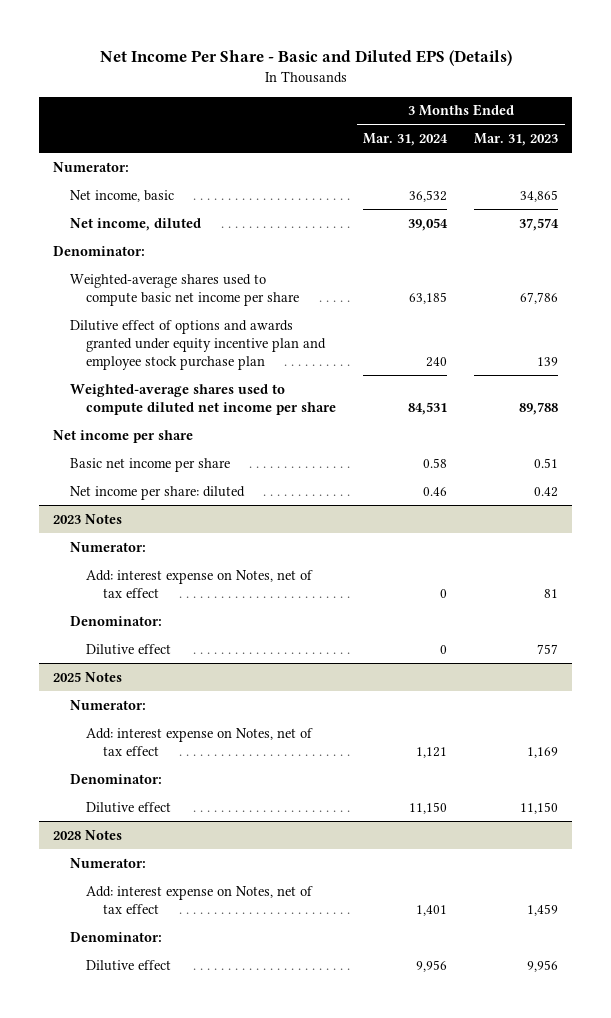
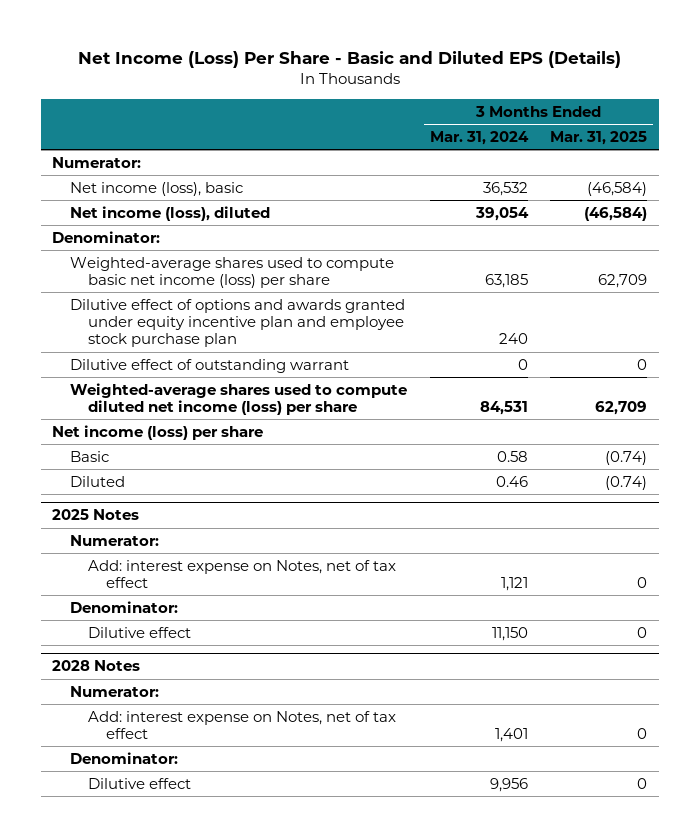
- Net Income Per Share - Basic and Diluted EPS (Details)
+ Net Income (Loss) Per Share - Basic and Diluted EPS (Details)
- | 3 Months Ended Mar. 31, 2024 | 3 Months Ended Mar. 31, 2023
+ | 3 Months Ended Mar. 31, 2024 | 3 Months Ended Mar. 31, 2025
- Net income, basic | 36,532 | 34,865
- Net income, diluted | 39,054 | 37,574
+ Net income (loss), basic | 36,532 | (46,584)
+ Net income (loss), diluted | 39,054 | (46,584)
- Weighted-average shares used to compute basic net income per share | 63,185 | 67,786
+ Weighted-average shares used to compute basic net income (loss) per share | 63,185 | 62,709
- Weighted-average shares used to compute diluted net income per share | 84,531 | 89,788
- Net income per share
- Basic net income per share | 0.58 | 0.51
- Net income per share: diluted | 0.46 | 0.42
- 2023 Notes
- Numerator:
- Add: interest expense on Notes, net of tax effect | 0 | 81
- Denominator:
- Dilutive effect | 0 | 757
+ Dilutive effect of outstanding warrant | 0 | 0
+ Weighted-average shares used to compute diluted net income (loss) per share | 84,531 | 62,709
+ Net income (loss) per share
+ Basic | 0.58 | (0.74)
+ Diluted | 0.46 | (0.74)

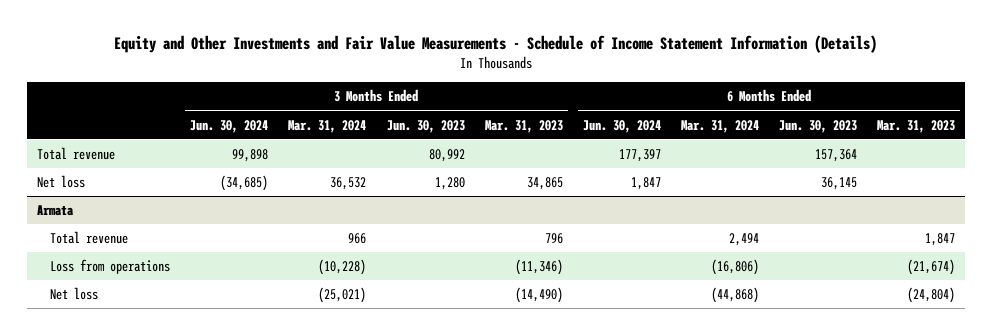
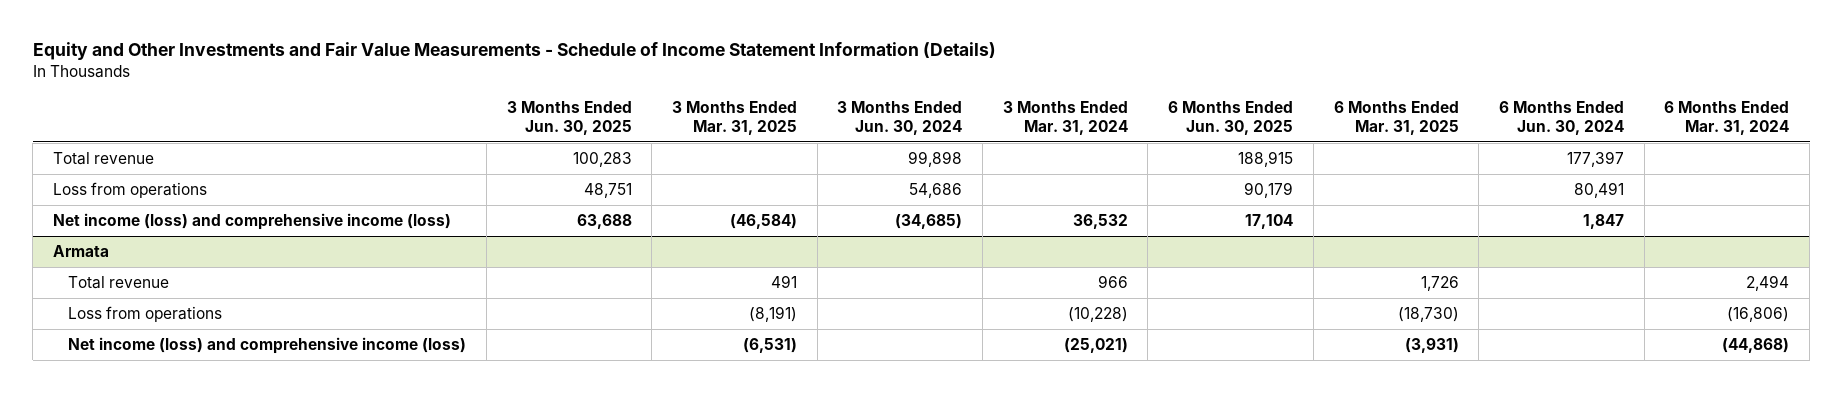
- | 3 Months Ended Jun. 30, 2024 | 3 Months Ended Mar. 31, 2024 | 3 Months Ended Jun. 30, 2023 | 3 Months Ended Mar. 31, 2023 | 6 Months Ended Jun. 30, 2024 | 6 Months Ended Mar. 31, 2024 | 6 Months Ended Jun. 30, 2023 | 6 Months Ended Mar. 31, 2023
+ | 3 Months Ended Jun. 30, 2025 | 3 Months Ended Mar. 31, 2025 | 3 Months Ended Jun. 30, 2024 | 3 Months Ended Mar. 31, 2024 | 6 Months Ended Jun. 30, 2025 | 6 Months Ended Mar. 31, 2025 | 6 Months Ended Jun. 30, 2024 | 6 Months Ended Mar. 31, 2024
- Net loss | (34,685) | 36,532 | 1,280 | 34,865 | 1,847 | | 36,145 |
+ Loss from operations | 48,751 | | 54,686 | | 90,179 | | 80,491 |
+ Net income (loss) and comprehensive income (loss) | 63,688 | (46,584) | (34,685) | 36,532 | 17,104 | | 1,847 |
@ Armata
- Net loss | | (25,021) | | (14,490) | | (44,868) | | (24,804)
+ Net income (loss) and comprehensive income (loss) | | (6,531) | | (25,021) | | (3,931) | | (44,868)

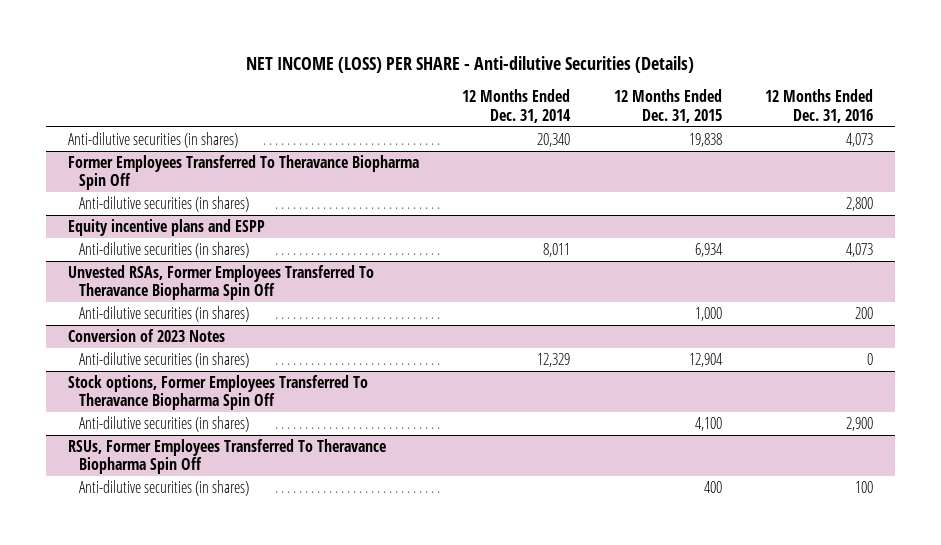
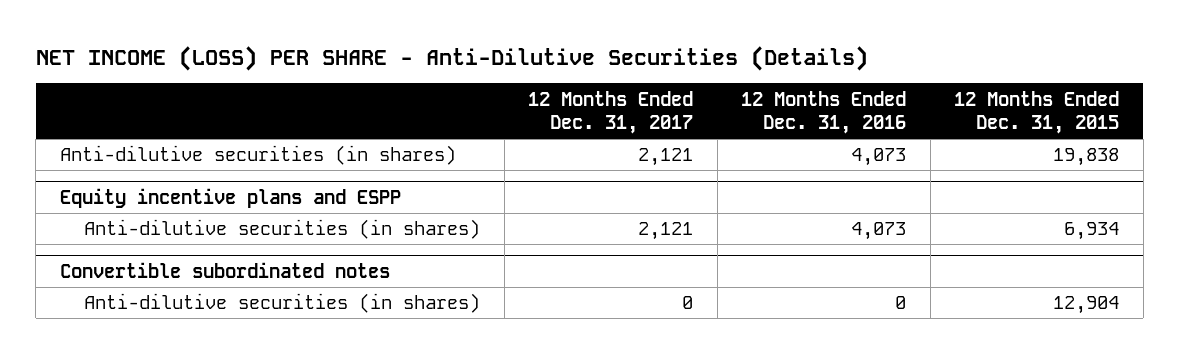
- NET INCOME (LOSS) PER SHARE - Anti-dilutive Securities (Details)
+ NET INCOME (LOSS) PER SHARE - Anti-Dilutive Securities (Details)
- | 12 Months Ended Dec. 31, 2014 | 12 Months Ended Dec. 31, 2015 | 12 Months Ended Dec. 31, 2016
+ | 12 Months Ended Dec. 31, 2017 | 12 Months Ended Dec. 31, 2016 | 12 Months Ended Dec. 31, 2015
- Former Employees Transferred To Theravance Biopharma Spin Off
- Anti-dilutive securities (in shares) | | | 2,800
- Unvested RSAs, Former Employees Transferred To Theravance Biopharma Spin Off
- Anti-dilutive securities (in shares) | | 1,000 | 200
- Conversion of 2023 Notes
+ Convertible subordinated notes
- Stock options, Former Employees Transferred To Theravance Biopharma Spin Off
- Anti-dilutive securities (in shares) | | 4,100 | 2,900
- RSUs, Former Employees Transferred To Theravance Biopharma Spin Off
- Anti-dilutive securities (in shares) | | 400 | 100

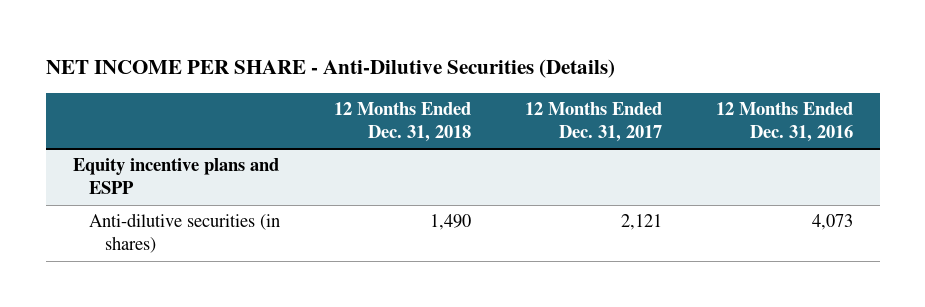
- NET INCOME (LOSS) PER SHARE - Anti-Dilutive Securities (Details)
+ NET INCOME PER SHARE - Anti-Dilutive Securities (Details)
- | 12 Months Ended Dec. 31, 2017 | 12 Months Ended Dec. 31, 2016 | 12 Months Ended Dec. 31, 2015
+ | 12 Months Ended Dec. 31, 2018 | 12 Months Ended Dec. 31, 2017 | 12 Months Ended Dec. 31, 2016
- Anti-dilutive securities (in shares) | 2,121 | 4,073 | 19,838
- Convertible subordinated notes
- Anti-dilutive securities (in shares) | 0 | 0 | 12,904

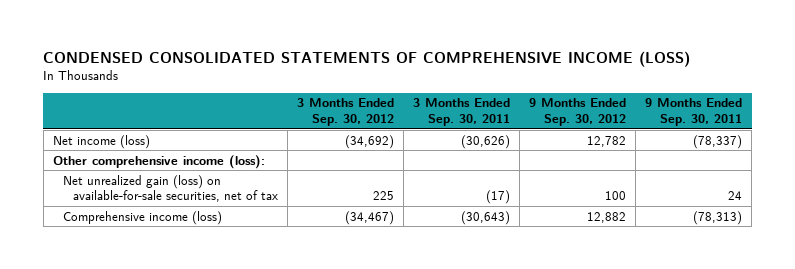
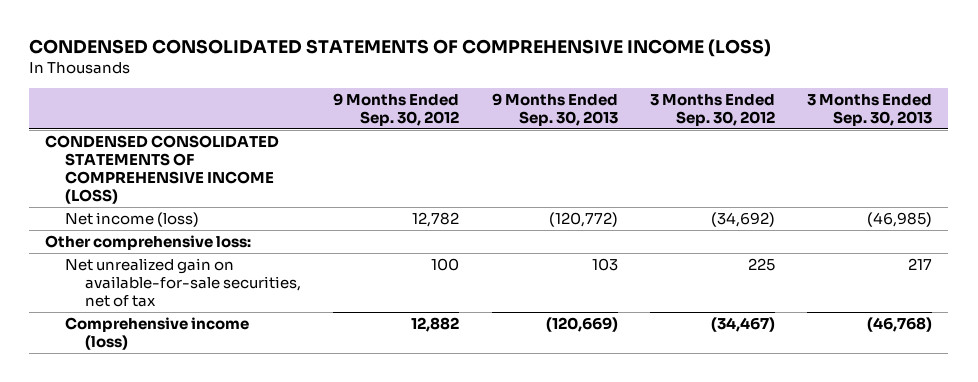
- | 3 Months Ended Sep. 30, 2012 | 3 Months Ended Sep. 30, 2011 | 9 Months Ended Sep. 30, 2012 | 9 Months Ended Sep. 30, 2011
+ | 9 Months Ended Sep. 30, 2012 | 9 Months Ended Sep. 30, 2013 | 3 Months Ended Sep. 30, 2012 | 3 Months Ended Sep. 30, 2013
+ CONDENSED CONSOLIDATED STATEMENTS OF COMPREHENSIVE INCOME (LOSS)
- Other comprehensive income (loss):
- Net unrealized gain (loss) on available-for-sale securities, net of tax | 225 | (17) | 100 | 24
+ Other comprehensive loss:
+ Net unrealized gain on available-for-sale securities, net of tax | 100 | 103 | 225 | 217

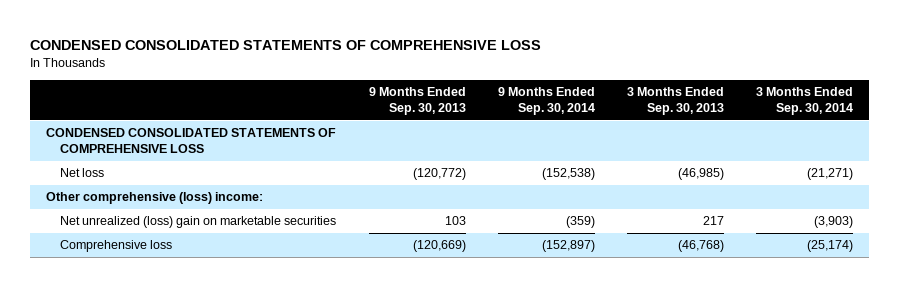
- CONDENSED CONSOLIDATED STATEMENTS OF COMPREHENSIVE INCOME (LOSS)
+ CONDENSED CONSOLIDATED STATEMENTS OF COMPREHENSIVE LOSS
- | 9 Months Ended Sep. 30, 2012 | 9 Months Ended Sep. 30, 2013 | 3 Months Ended Sep. 30, 2012 | 3 Months Ended Sep. 30, 2013
+ | 9 Months Ended Sep. 30, 2013 | 9 Months Ended Sep. 30, 2014 | 3 Months Ended Sep. 30, 2013 | 3 Months Ended Sep. 30, 2014
- CONDENSED CONSOLIDATED STATEMENTS OF COMPREHENSIVE INCOME (LOSS)
- Net income (loss) | 12,782 | (120,772) | (34,692) | (46,985)
- Other comprehensive loss:
- Net unrealized gain on available-for-sale securities, net of tax | 100 | 103 | 225 | 217
- Comprehensive income (loss) | 12,882 | (120,669) | (34,467) | (46,768)
+ CONDENSED CONSOLIDATED STATEMENTS OF COMPREHENSIVE LOSS
+ Net loss | (120,772) | (152,538) | (46,985) | (21,271)
+ Other comprehensive (loss) income:
+ Net unrealized (loss) gain on marketable securities | 103 | (359) | 217 | (3,903)
+ Comprehensive loss | (120,669) | (152,897) | (46,768) | (25,174)

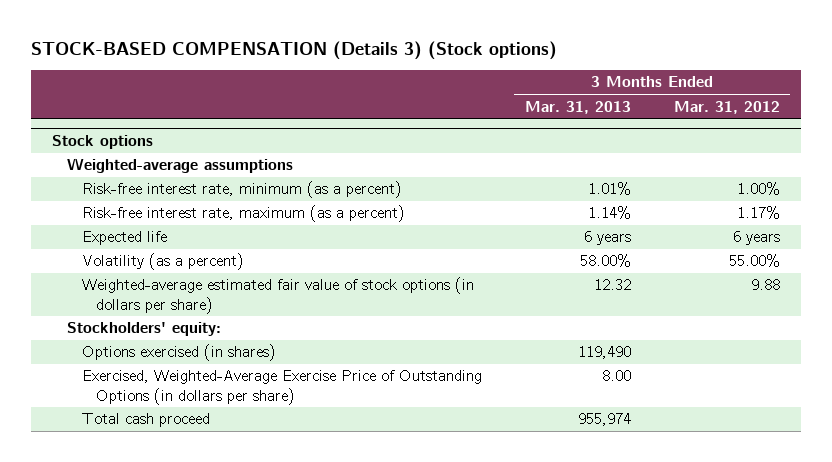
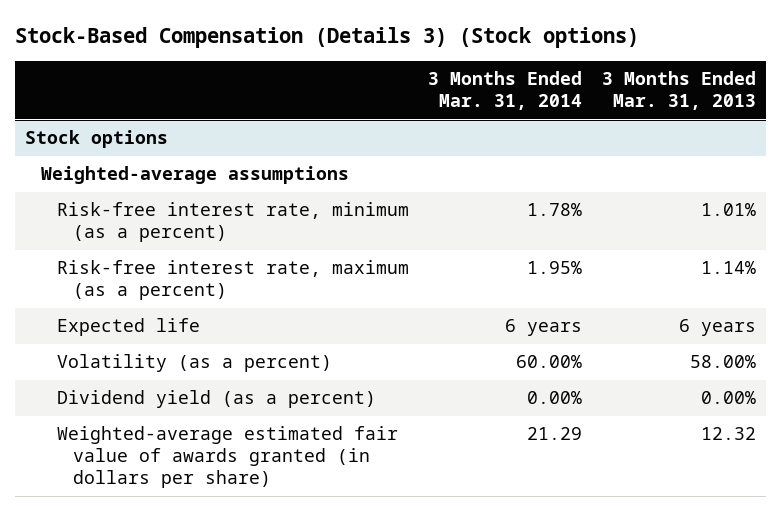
- STOCK-BASED COMPENSATION (Details 3) (Stock options)
+ Stock-Based Compensation (Details 3) (Stock options)
- | 3 Months Ended Mar. 31, 2013 | 3 Months Ended Mar. 31, 2012
+ | 3 Months Ended Mar. 31, 2014 | 3 Months Ended Mar. 31, 2013
@ Stock options
- Weighted-average estimated fair value of stock options (in dollars per share) | 12.32 | 9.88
- Stockholders' equity:
- Options exercised (in shares) | 119,490 |
- Exercised, Weighted-Average Exercise Price of Outstanding Options (in dollars per share) | 8.00 |
- Total cash proceed | 955,974 |
+ Dividend yield (as a percent) | 0.00% | 0.00%
+ Weighted-average estimated fair value of awards granted (in dollars per share) | 21.29 | 12.32

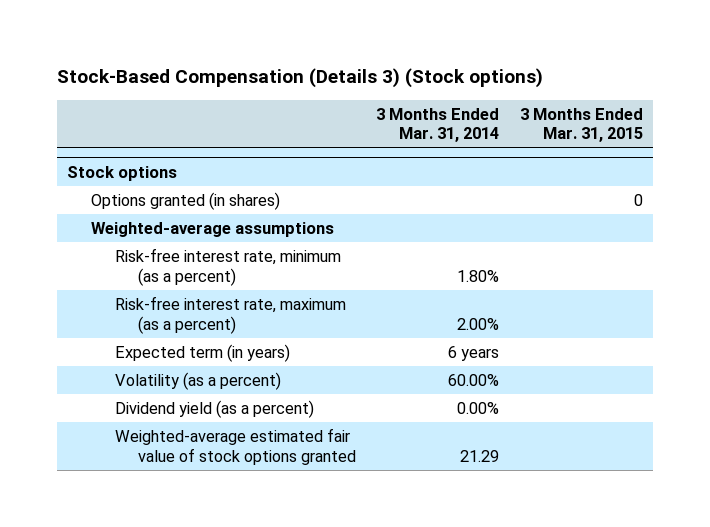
- | 3 Months Ended Mar. 31, 2014 | 3 Months Ended Mar. 31, 2013
+ | 3 Months Ended Mar. 31, 2014 | 3 Months Ended Mar. 31, 2015
@ Stock options
+ Options granted (in shares) | | 0
- Risk-free interest rate, minimum (as a percent) | 1.78% | 1.01%
- Risk-free interest rate, maximum (as a percent) | 1.95% | 1.14%
- Expected life | 6 years | 6 years
+ Risk-free interest rate, minimum (as a percent) | 1.80% |
+ Risk-free interest rate, maximum (as a percent) | 2.00% |
+ Expected term (in years) | 6 years |
- Weighted-average estimated fair value of awards granted (in dollars per share) | 21.29 | 12.32
+ Weighted-average estimated fair value of stock options granted | 21.29 |

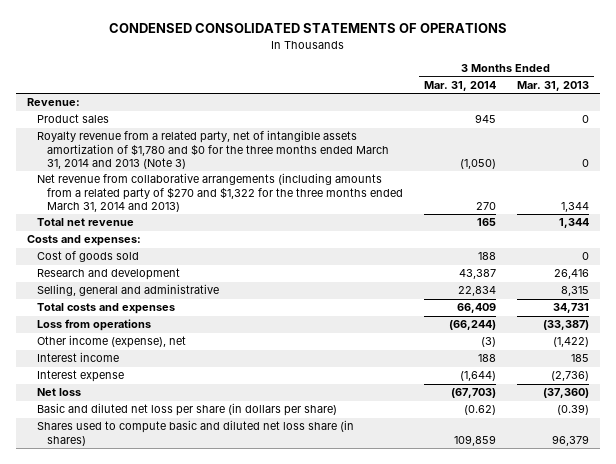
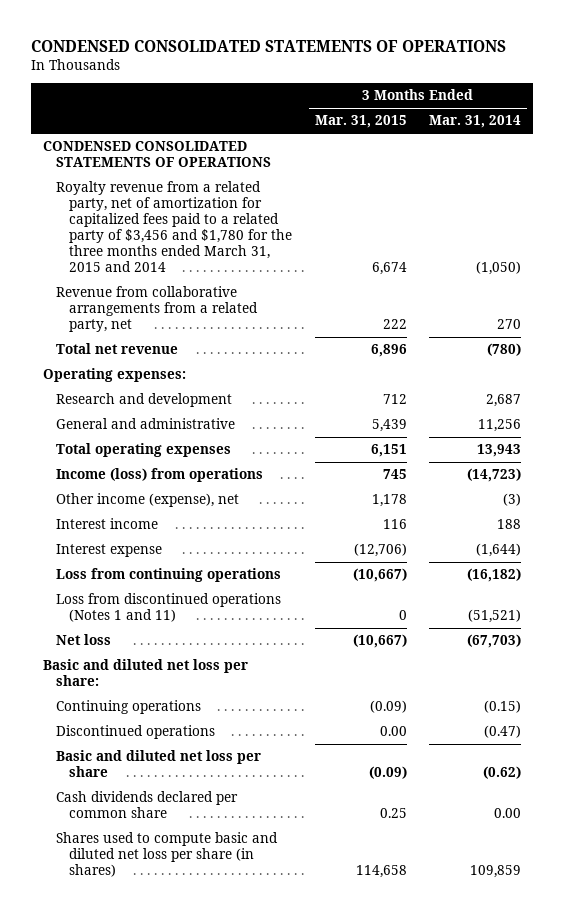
- | 3 Months Ended Mar. 31, 2014 | 3 Months Ended Mar. 31, 2013
+ | 3 Months Ended Mar. 31, 2015 | 3 Months Ended Mar. 31, 2014
- Revenue:
- Product sales | 945 | 0
- Royalty revenue from a related party, net of intangible assets amortization of $1,780 and $0 for the three months ended March 31, 2014 and 2013 (Note 3) | (1,050) | 0
- Net revenue from collaborative arrangements (including amounts from a related party of $270 and $1,322 for the three months ended March 31, 2014 and 2013) | 270 | 1,344
- Total net revenue | 165 | 1,344
- Costs and expenses:
- Cost of goods sold | 188 | 0
- Research and development | 43,387 | 26,416
- Selling, general and administrative | 22,834 | 8,315
- Total costs and expenses | 66,409 | 34,731
- Loss from operations | (66,244) | (33,387)
+ CONDENSED CONSOLIDATED STATEMENTS OF OPERATIONS
+ Royalty revenue from a related party, net of amortization for capitalized fees paid to a related party of $3,456 and $1,780 for the three months ended March 31, 2015 and 2014 | 6,674 | (1,050)
+ Revenue from collaborative arrangements from a related party, net | 222 | 270
+ Total net revenue | 6,896 | (780)
+ Operating expenses:
+ Research and development | 712 | 2,687
+ General and administrative | 5,439 | 11,256
+ Total operating expenses | 6,151 | 13,943
+ Income (loss) from operations | 745 | (14,723)
+ Loss from continuing operations | (10,667) | (16,182)
+ Loss from discontinued operations (Notes 1 and 11) | 0 | (51,521)
- Basic and diluted net loss per share (in dollars per share) | (0.62) | (0.39)
- Shares used to compute basic and diluted net loss share (in shares) | 109,859 | 96,379
+ Basic and diluted net loss per share:
+ Continuing operations | (0.09) | (0.15)
+ Discontinued operations | 0.00 | (0.47)
+ Basic and diluted net loss per share | (0.09) | (0.62)
+ Cash dividends declared per common share | 0.25 | 0.00
+ Shares used to compute basic and diluted net loss per share (in shares) | 114,658 | 109,859

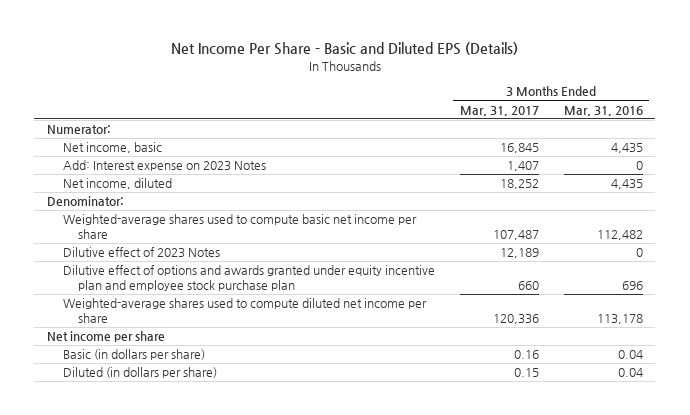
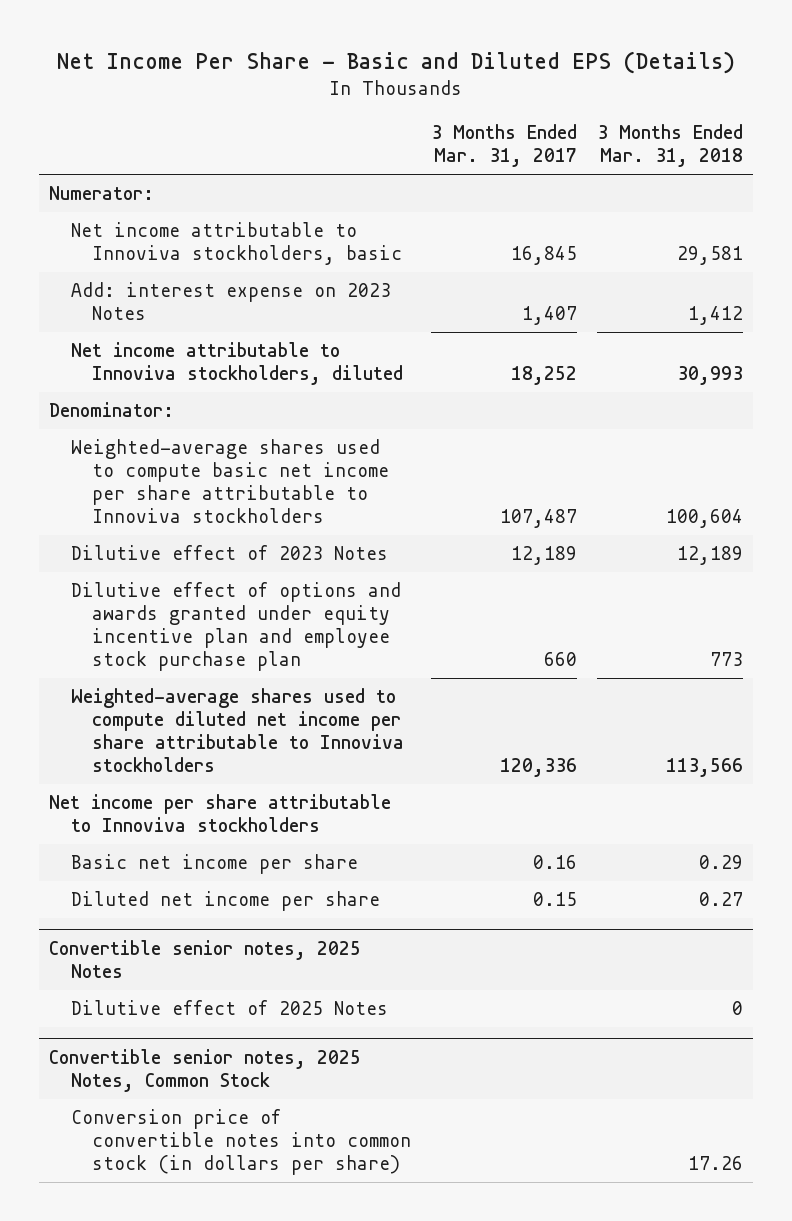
- | 3 Months Ended Mar. 31, 2017 | 3 Months Ended Mar. 31, 2016
+ | 3 Months Ended Mar. 31, 2017 | 3 Months Ended Mar. 31, 2018
- Net income, basic | 16,845 | 4,435
- Add: Interest expense on 2023 Notes | 1,407 | 0
- Net income, diluted | 18,252 | 4,435
+ Net income attributable to Innoviva stockholders, basic | 16,845 | 29,581
+ Add: interest expense on 2023 Notes | 1,407 | 1,412
+ Net income attributable to Innoviva stockholders, diluted | 18,252 | 30,993
- Weighted-average shares used to compute basic net income per share | 107,487 | 112,482
+ Weighted-average shares used to compute basic net income per share attributable to Innoviva stockholders | 107,487 | 100,604
- Weighted-average shares used to compute diluted net income per share | 120,336 | 113,178
- Net income per share
- Basic (in dollars per share) | 0.16 | 0.04
- Diluted (in dollars per share) | 0.15 | 0.04
+ Weighted-average shares used to compute diluted net income per share attributable to Innoviva stockholders | 120,336 | 113,566
+ Net income per share attributable to Innoviva stockholders
+ Basic net income per share | 0.16 | 0.29
+ Diluted net income per share | 0.15 | 0.27
+ Convertible senior notes, 2025 Notes
+ Dilutive effect of 2025 Notes | | 0
+ Convertible senior notes, 2025 Notes, Common Stock
+ Conversion price of convertible notes into common stock (in dollars per share) | | 17.26

